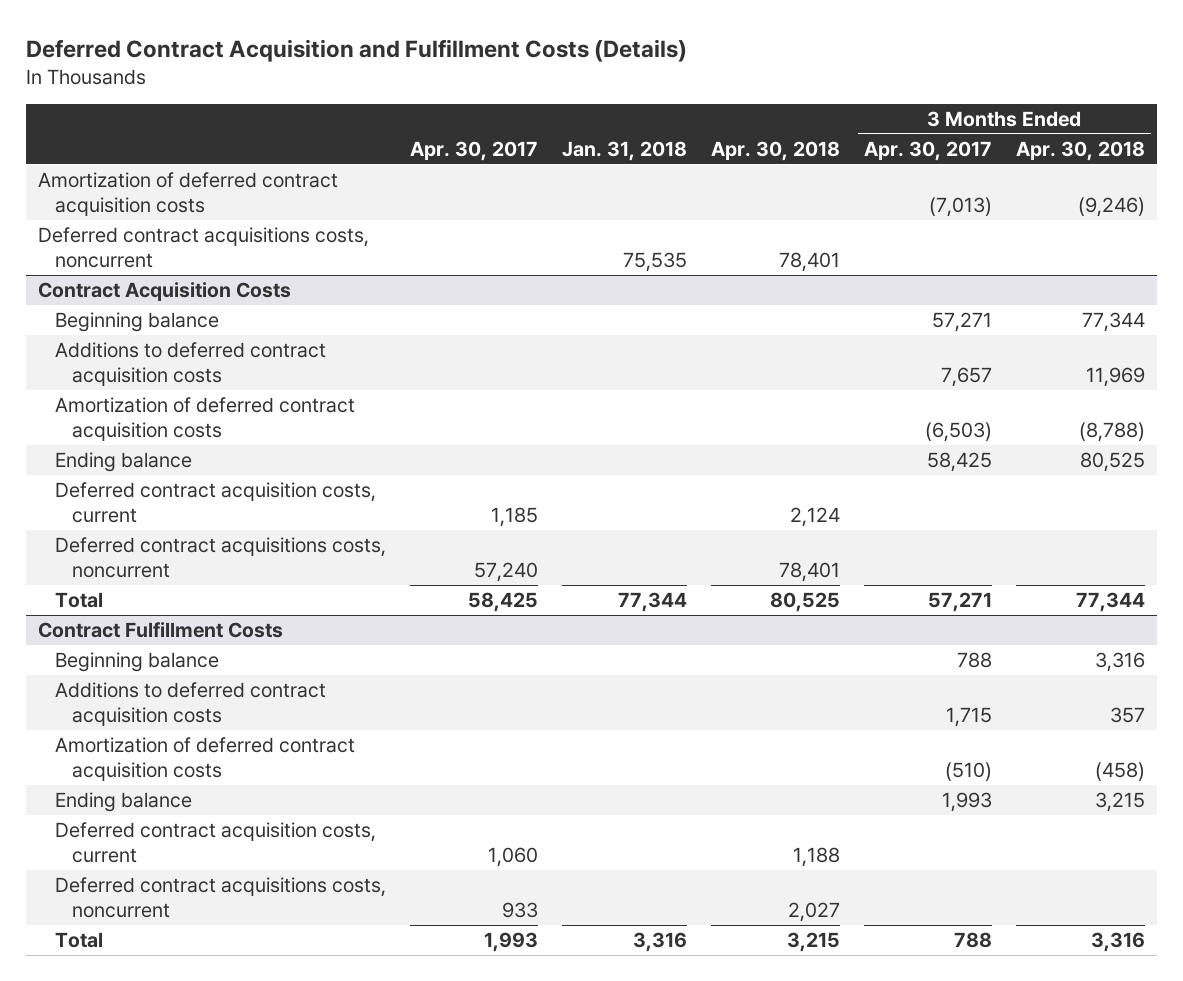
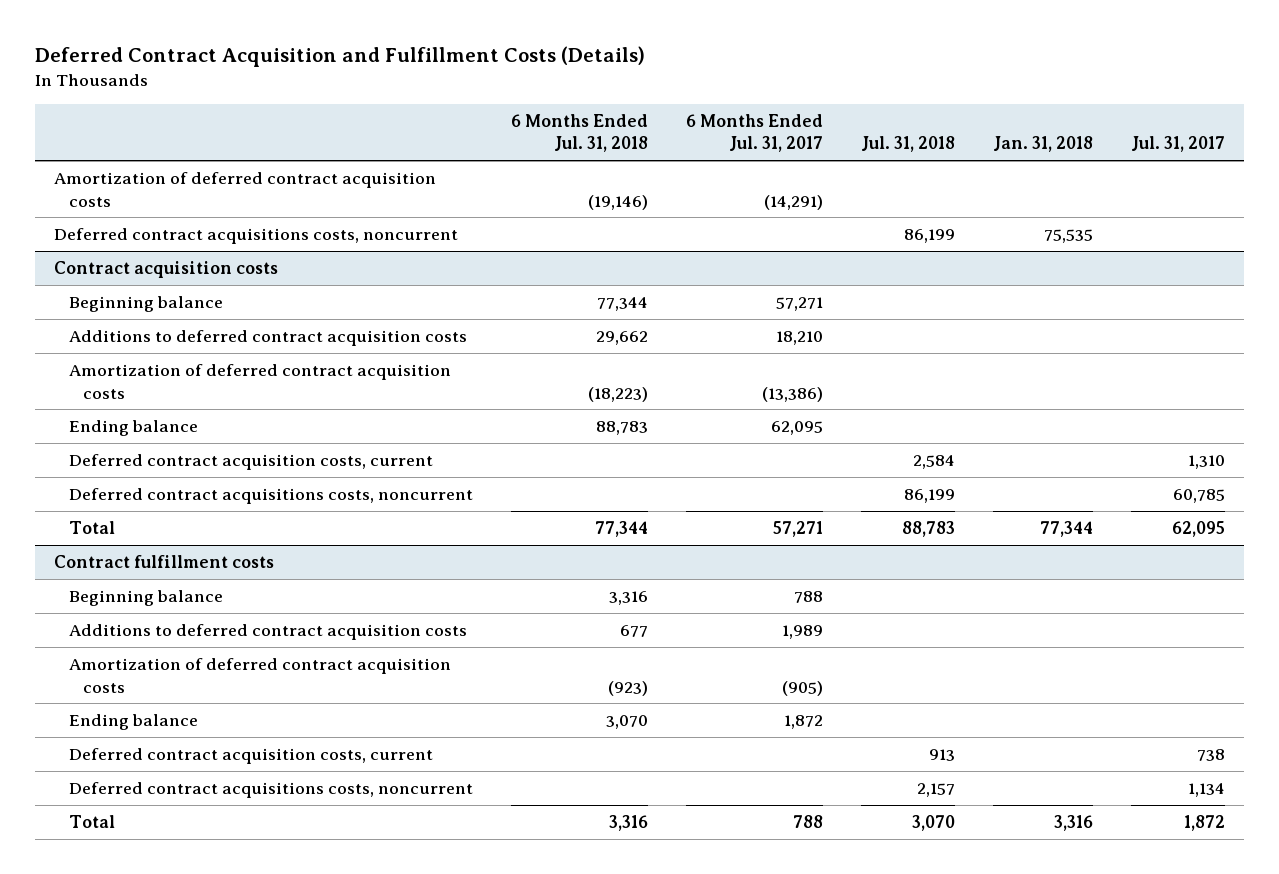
- | Apr. 30, 2017 | Jan. 31, 2018 | Apr. 30, 2018 | 3 Months Ended Apr. 30, 2017 | 3 Months Ended Apr. 30, 2018
+ | 6 Months Ended Jul. 31, 2018 | 6 Months Ended Jul. 31, 2017 | Jul. 31, 2018 | Jan. 31, 2018 | Jul. 31, 2017
- Contract Acquisition Costs
+ Contract acquisition costs
- Contract Fulfillment Costs
+ Contract fulfillment costs

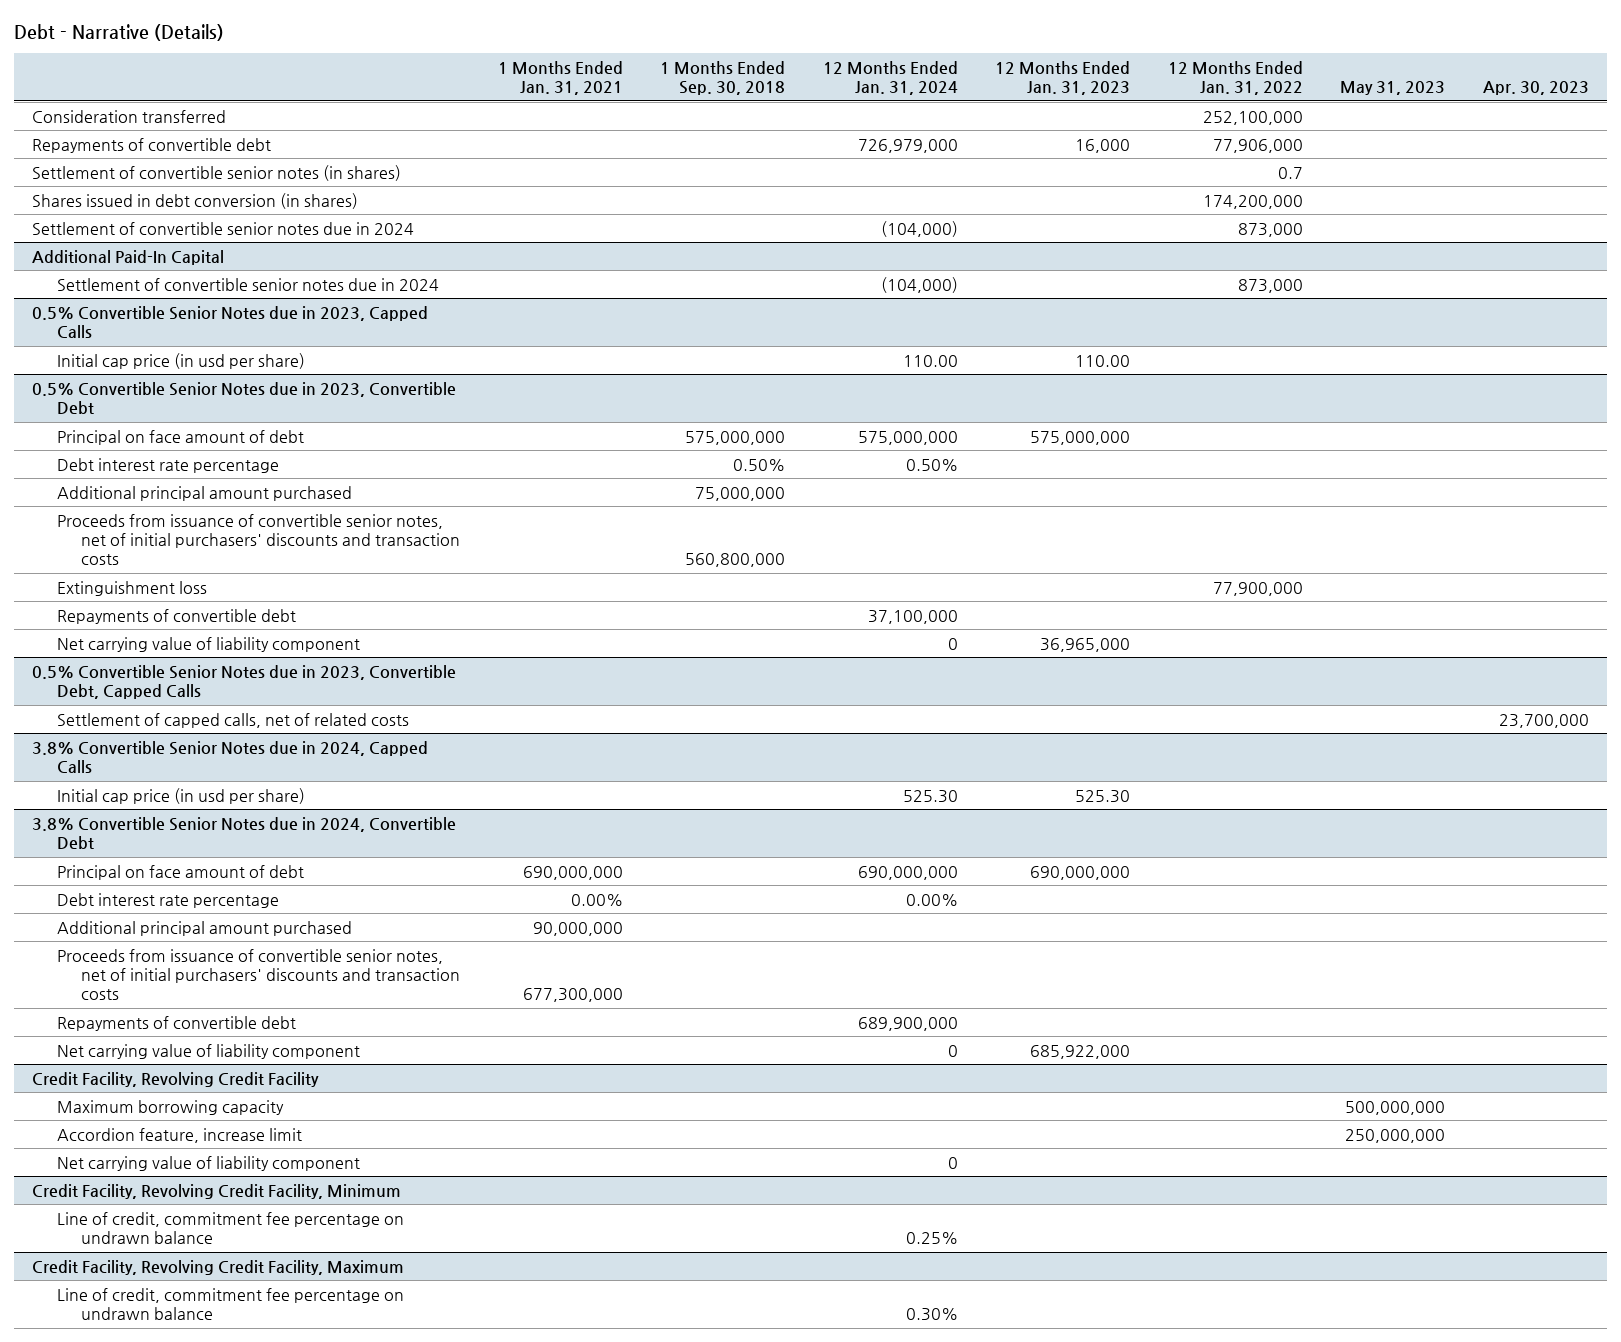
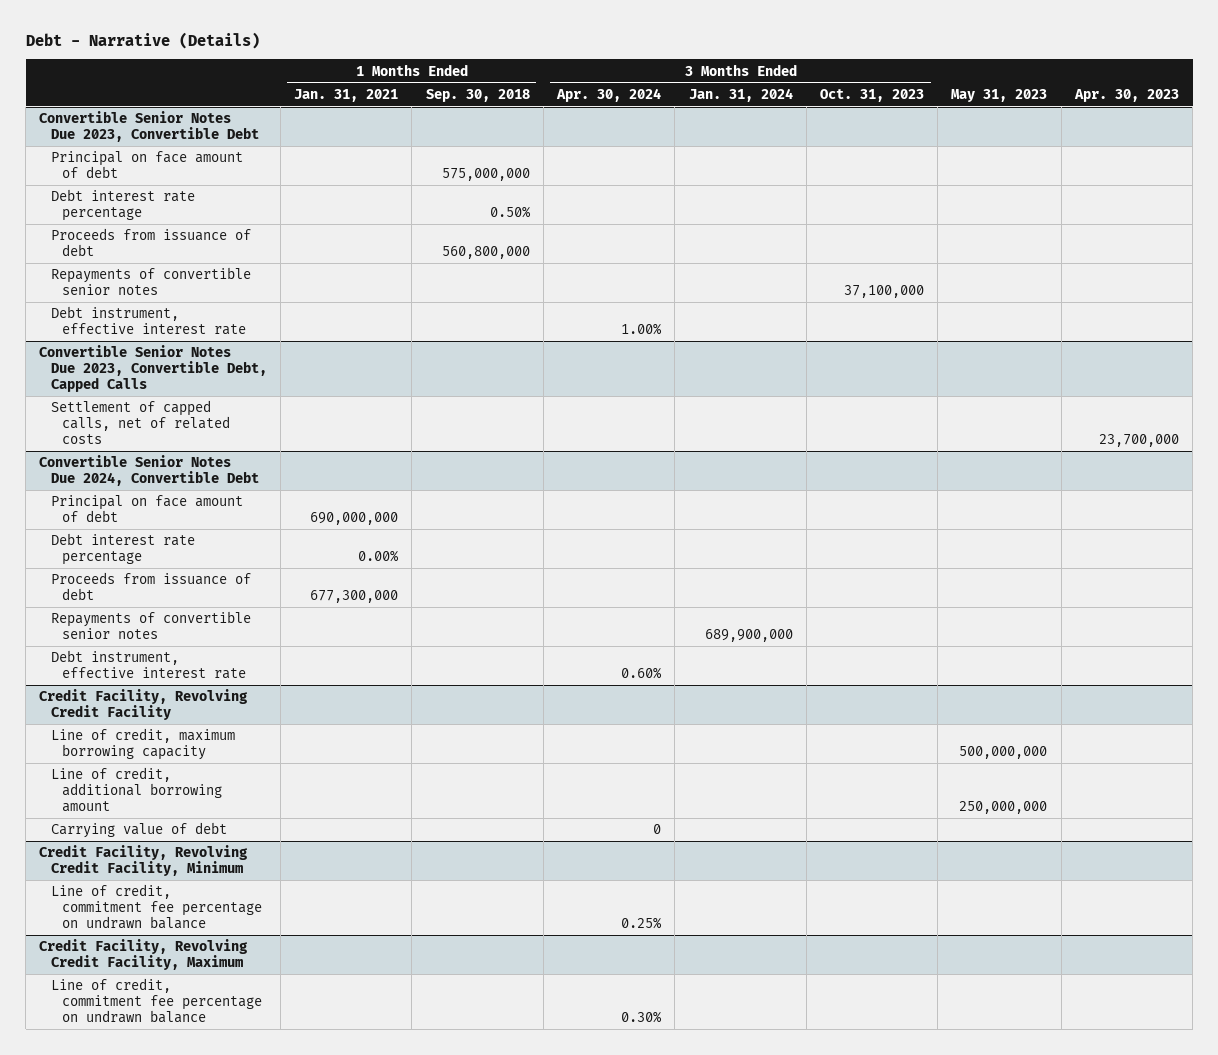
- | 1 Months Ended Jan. 31, 2021 | 1 Months Ended Sep. 30, 2018 | 12 Months Ended Jan. 31, 2024 | 12 Months Ended Jan. 31, 2023 | 12 Months Ended Jan. 31, 2022 | May 31, 2023 | Apr. 30, 2023
+ | 1 Months Ended Jan. 31, 2021 | 1 Months Ended Sep. 30, 2018 | 3 Months Ended Apr. 30, 2024 | 3 Months Ended Jan. 31, 2024 | 3 Months Ended Oct. 31, 2023 | May 31, 2023 | Apr. 30, 2023
- Consideration transferred | | | | | 252,100,000 | |
- Repayments of convertible debt | | | 726,979,000 | 16,000 | 77,906,000 | |
- Settlement of convertible senior notes (in shares) | | | | | 0.7 | |
- Shares issued in debt conversion (in shares) | | | | | 174,200,000 | |
- Settlement of convertible senior notes due in 2024 | | | (104,000) | | 873,000 | |
- Additional Paid-In Capital
- Settlement of convertible senior notes due in 2024 | | | (104,000) | | 873,000 | |
- 0.5% Convertible Senior Notes due in 2023, Capped Calls
- Initial cap price (in usd per share) | | | 110.00 | 110.00 | | |
- 0.5% Convertible Senior Notes due in 2023, Convertible Debt
+ Convertible Senior Notes Due 2023, Convertible Debt
- Additional principal amount purchased | | 75,000,000 | | | | |
- Proceeds from issuance of convertible senior notes, net of initial purchasers' discounts and transaction costs | | 560,800,000 | | | | |
- Extinguishment loss | | | | | 77,900,000 | |
- Repayments of convertible debt | | | 37,100,000 | | | |
- Net carrying value of liability component | | | 0 | 36,965,000 | | |
- 0.5% Convertible Senior Notes due in 2023, Convertible Debt, Capped Calls
+ Proceeds from issuance of debt | | 560,800,000 | | | | |
+ Repayments of convertible senior notes | | | | | 37,100,000 | |
+ Debt instrument, effective interest rate | | | 1.00% | | | |
+ Convertible Senior Notes Due 2023, Convertible Debt, Capped Calls
- 3.8% Convertible Senior Notes due in 2024, Capped Calls
- Initial cap price (in usd per share) | | | 525.30 | 525.30 | | |
- 3.8% Convertible Senior Notes due in 2024, Convertible Debt
+ Convertible Senior Notes Due 2024, Convertible Debt
- Additional principal amount purchased | 90,000,000 | | | | | |
- Proceeds from issuance of convertible senior notes, net of initial purchasers' discounts and transaction costs | 677,300,000 | | | | | |
- Repayments of convertible debt | | | 689,900,000 | | | |
- Net carrying value of liability component | | | 0 | 685,922,000 | | |
+ Proceeds from issuance of debt | 677,300,000 | | | | | |
+ Repayments of convertible senior notes | | | | 689,900,000 | | |
+ Debt instrument, effective interest rate | | | 0.60% | | | |
@ Credit Facility, Revolving Credit Facility
- Maximum borrowing capacity | | | | | | 500,000,000 |
- Accordion feature, increase limit | | | | | | 250,000,000 |
- Net carrying value of liability component | | | 0 | | | |
+ Line of credit, maximum borrowing capacity | | | | | | 500,000,000 |
+ Line of credit, additional borrowing amount | | | | | | 250,000,000 |
+ Carrying value of debt | | | 0 | | | |

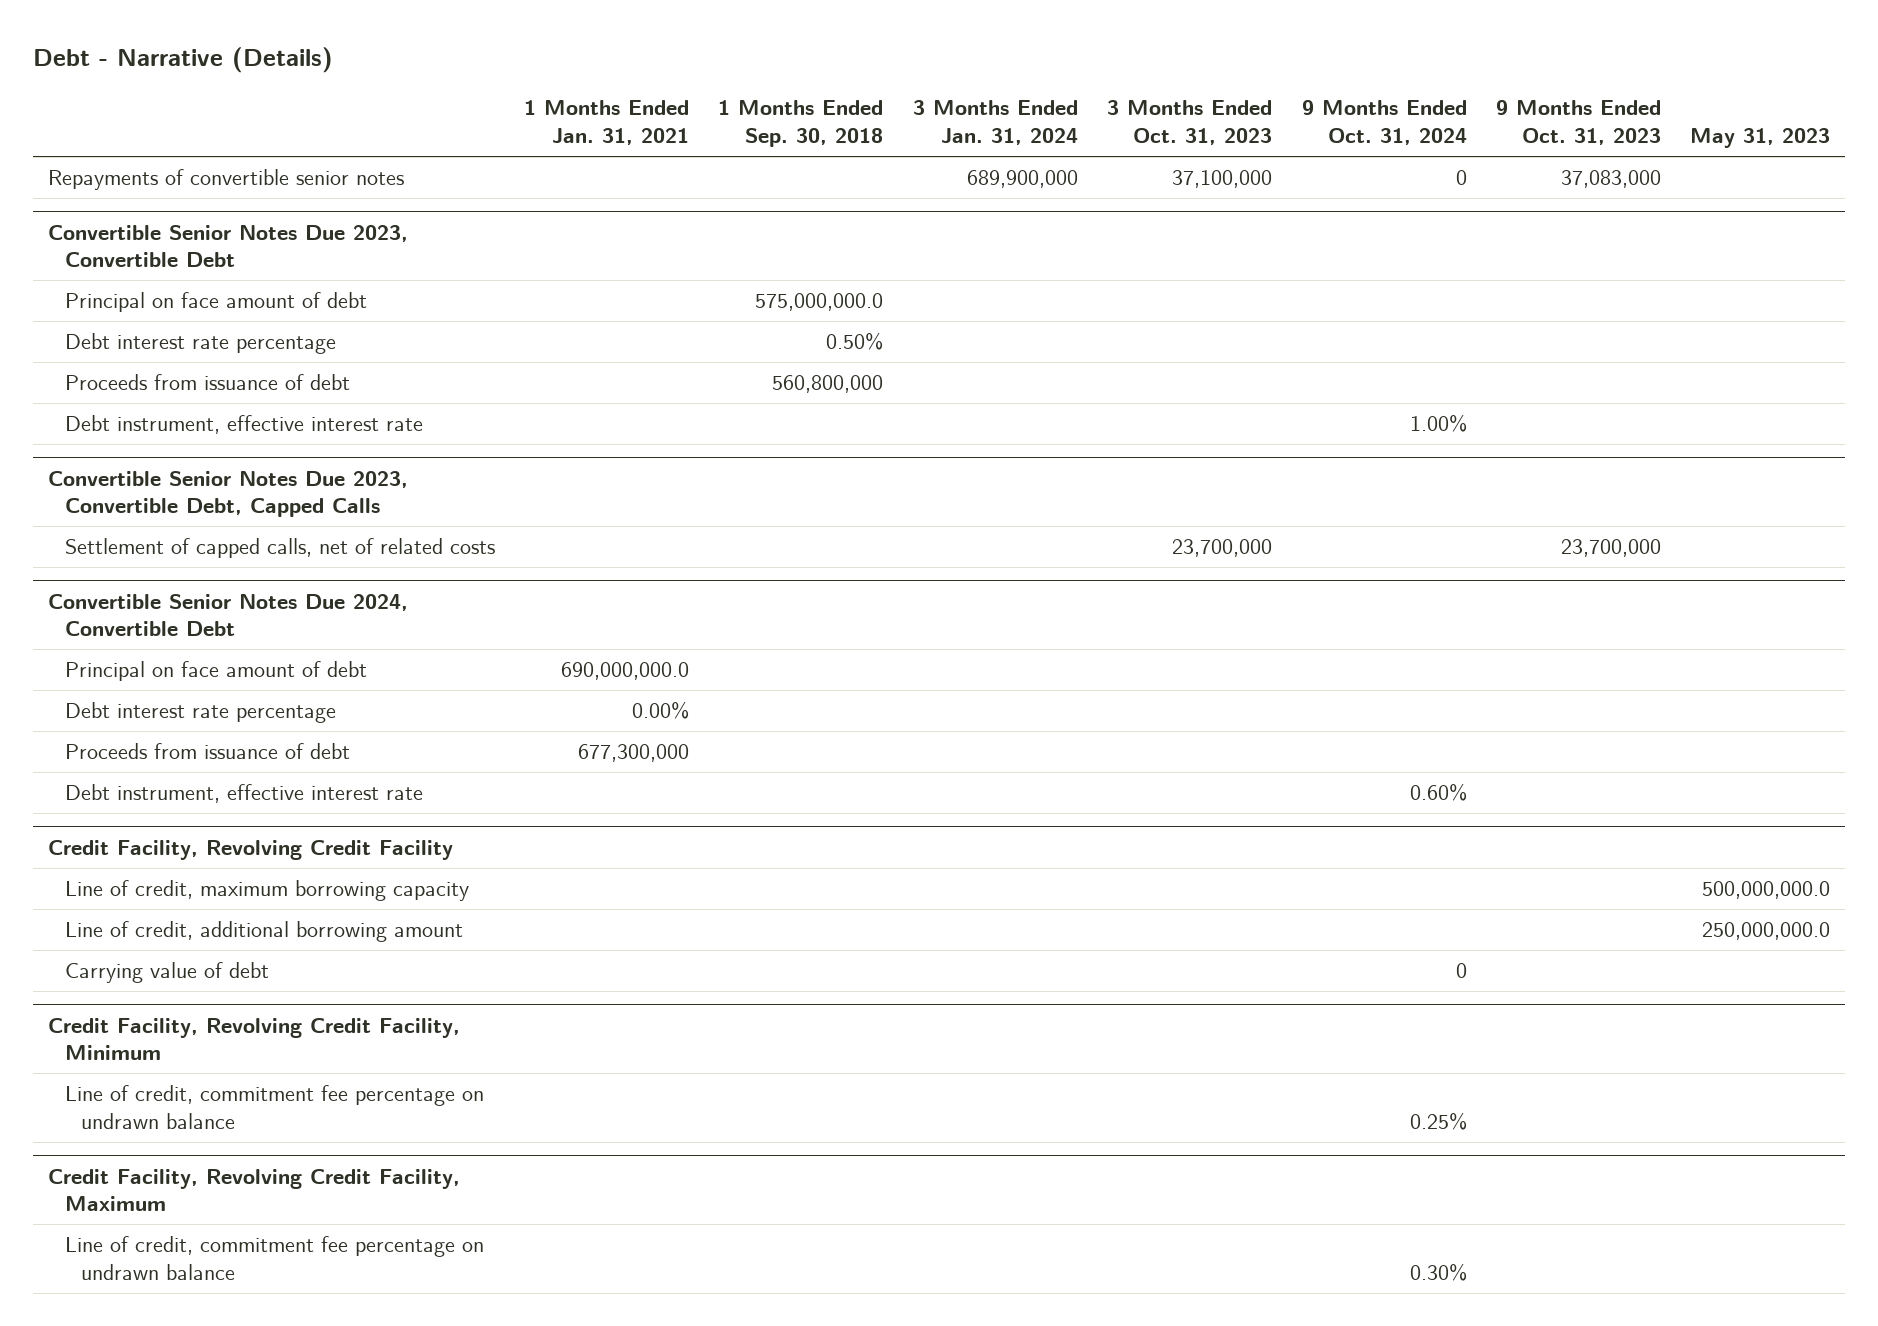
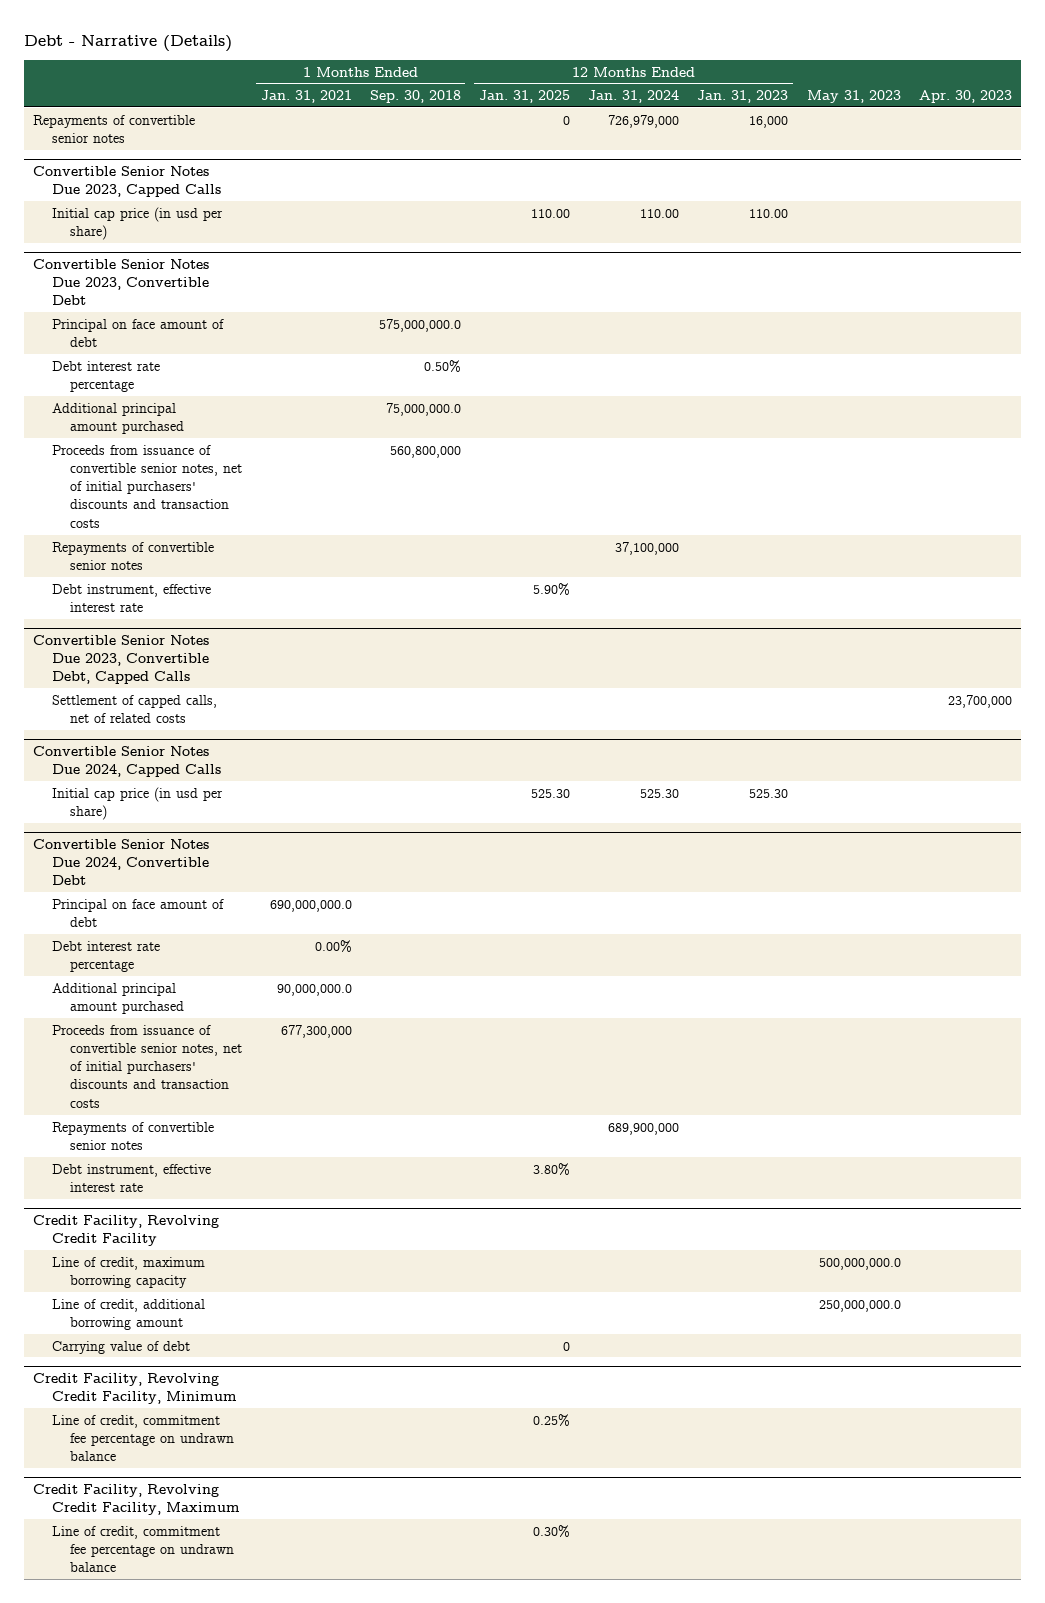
- | 1 Months Ended Jan. 31, 2021 | 1 Months Ended Sep. 30, 2018 | 3 Months Ended Jan. 31, 2024 | 3 Months Ended Oct. 31, 2023 | 9 Months Ended Oct. 31, 2024 | 9 Months Ended Oct. 31, 2023 | May 31, 2023
+ | 1 Months Ended Jan. 31, 2021 | 1 Months Ended Sep. 30, 2018 | 12 Months Ended Jan. 31, 2025 | 12 Months Ended Jan. 31, 2024 | 12 Months Ended Jan. 31, 2023 | May 31, 2023 | Apr. 30, 2023
+ Convertible Senior Notes Due 2023, Capped Calls
+ Initial cap price (in usd per share) | | | 110.00 | 110.00 | 110.00 | |
@ Convertible Senior Notes Due 2023, Convertible Debt
- Proceeds from issuance of debt | | 560,800,000 | | | | |
+ Additional principal amount purchased | | 75,000,000.0 | | | | |
+ Proceeds from issuance of convertible senior notes, net of initial purchasers' discounts and transaction costs | | 560,800,000 | | | | |
+ Repayments of convertible senior notes | | | | 37,100,000 | | |
+ Convertible Senior Notes Due 2024, Capped Calls
+ Initial cap price (in usd per share) | | | 525.30 | 525.30 | 525.30 | |
@ Convertible Senior Notes Due 2024, Convertible Debt
- Proceeds from issuance of debt | 677,300,000 | | | | | |
+ Additional principal amount purchased | 90,000,000.0 | | | | | |
+ Proceeds from issuance of convertible senior notes, net of initial purchasers' discounts and transaction costs | 677,300,000 | | | | | |
+ Repayments of convertible senior notes | | | | 689,900,000 | | |

